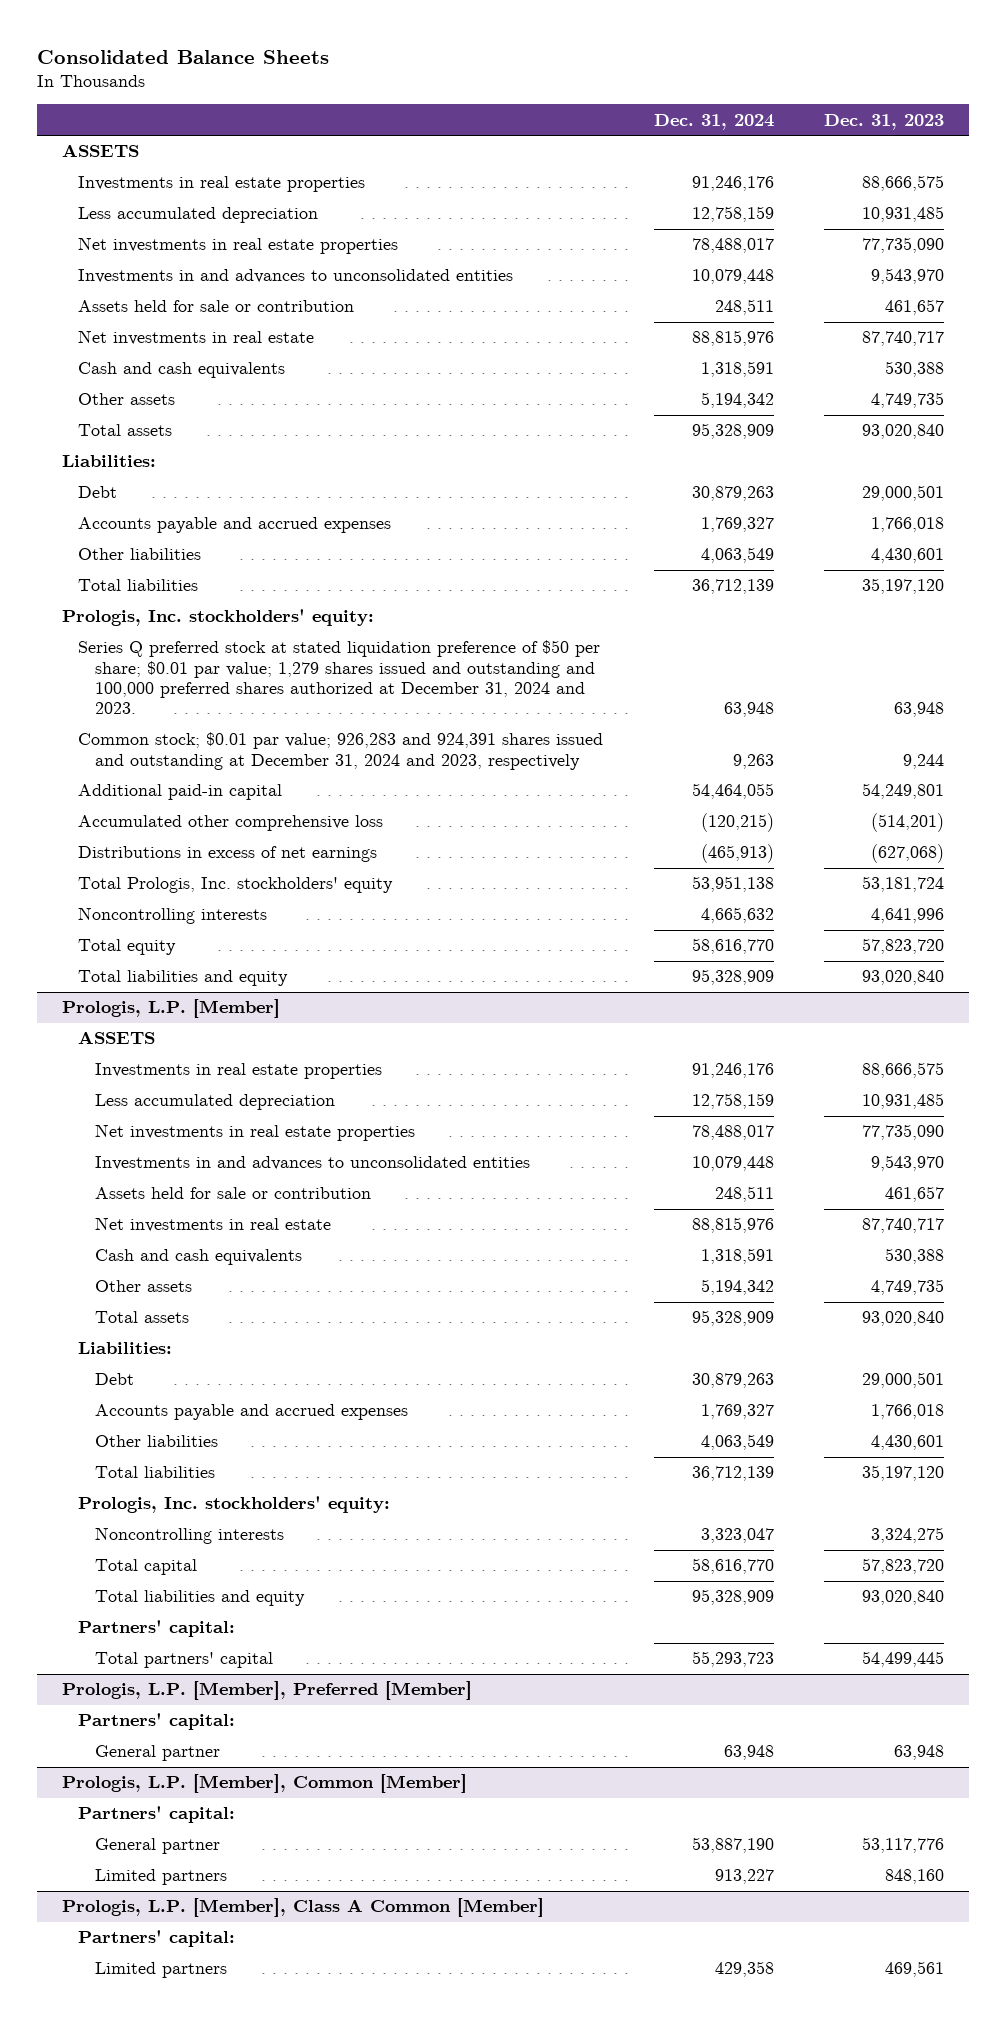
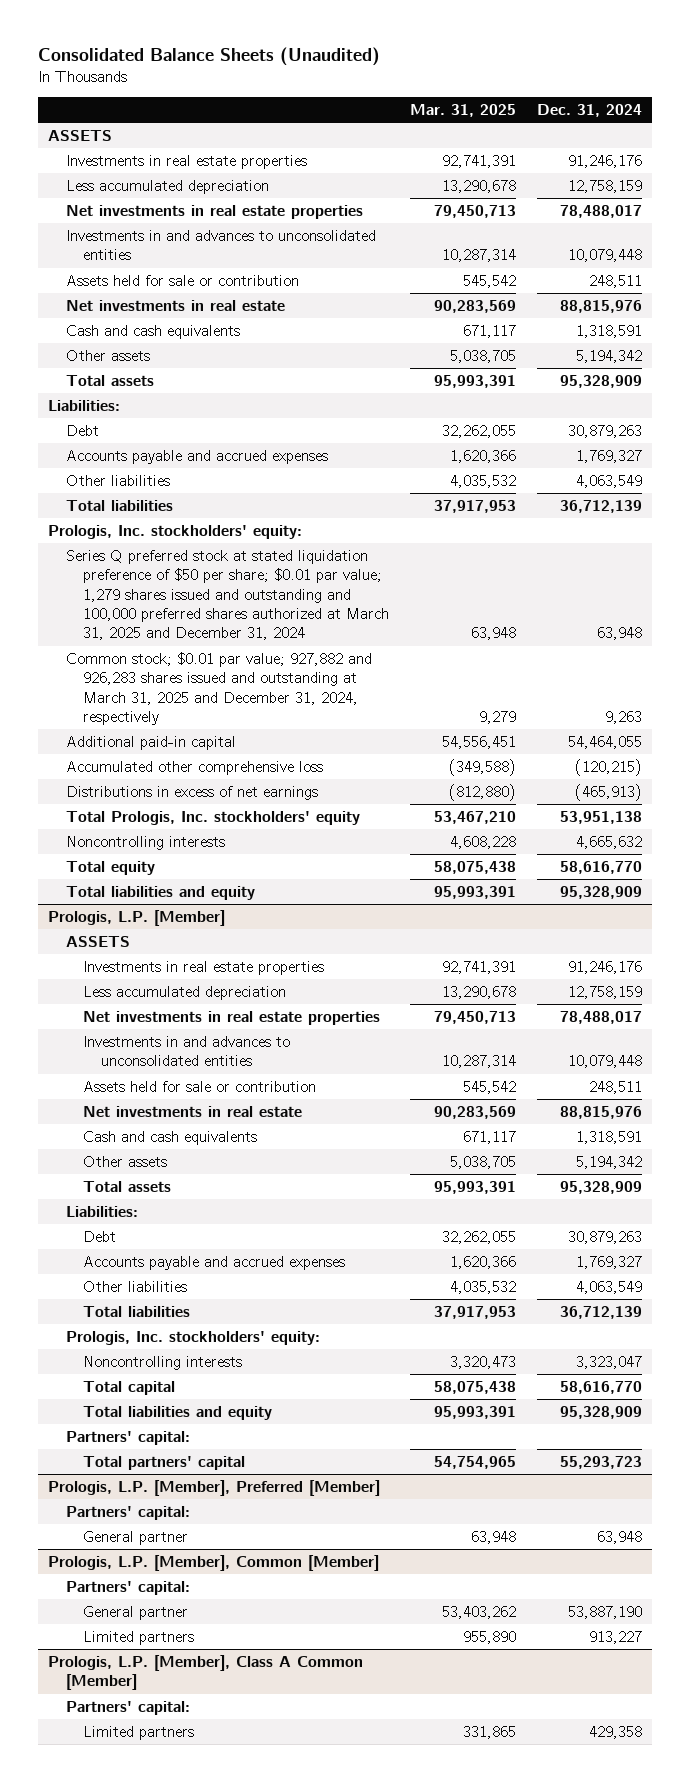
- Consolidated Balance Sheets
+ Consolidated Balance Sheets (Unaudited)
- | Dec. 31, 2024 | Dec. 31, 2023
+ | Mar. 31, 2025 | Dec. 31, 2024
- Series Q preferred stock at stated liquidation preference of $50 per share; $0.01 par value; 1,279 shares issued and outstanding and 100,000 preferred shares authorized at December 31, 2024 and 2023. | 63,948 | 63,948
- Common stock; $0.01 par value; 926,283 and 924,391 shares issued and outstanding at December 31, 2024 and 2023, respectively | 9,263 | 9,244
+ Series Q preferred stock at stated liquidation preference of $50 per share; $0.01 par value; 1,279 shares issued and outstanding and 100,000 preferred shares authorized at March 31, 2025 and December 31, 2024 | 63,948 | 63,948
+ Common stock; $0.01 par value; 927,882 and 926,283 shares issued and outstanding at March 31, 2025 and December 31, 2024, respectively | 9,279 | 9,263

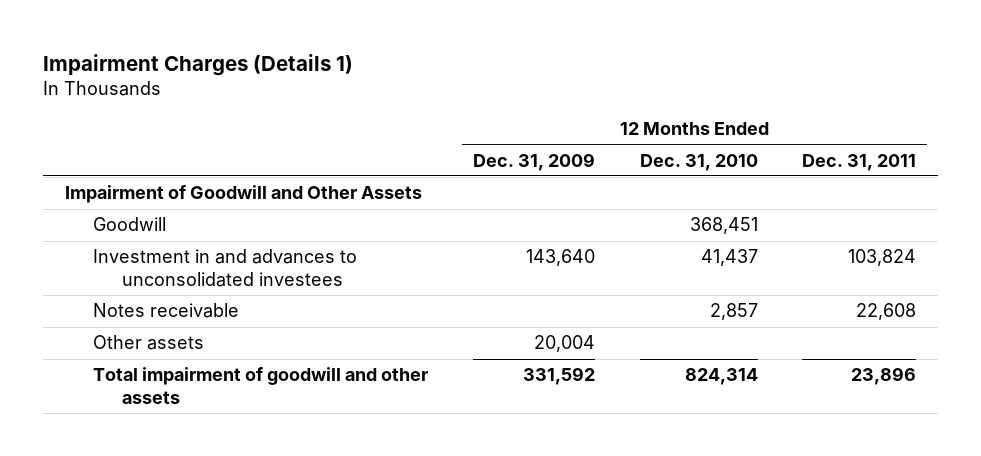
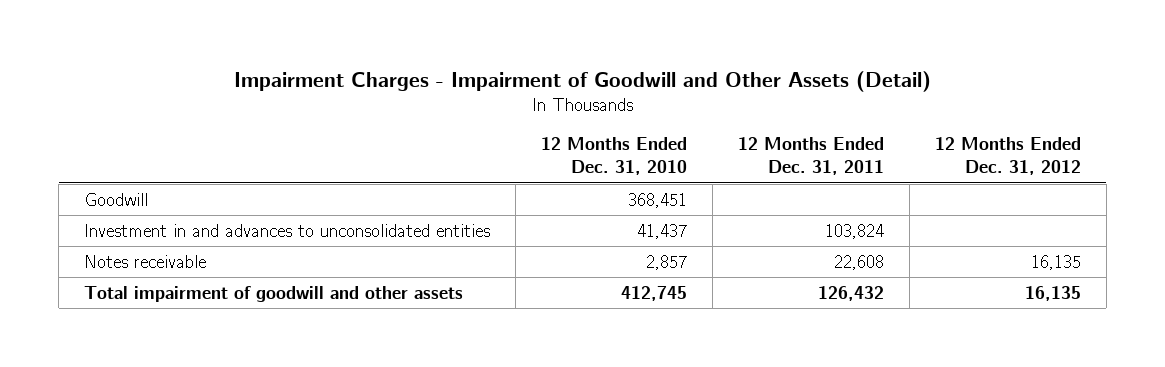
- Impairment Charges (Details 1)
+ Impairment Charges - Impairment of Goodwill and Other Assets (Detail)
- | 12 Months Ended Dec. 31, 2009 | 12 Months Ended Dec. 31, 2010 | 12 Months Ended Dec. 31, 2011
+ | 12 Months Ended Dec. 31, 2010 | 12 Months Ended Dec. 31, 2011 | 12 Months Ended Dec. 31, 2012
- Impairment of Goodwill and Other Assets
- Investment in and advances to unconsolidated investees | 143,640 | 41,437 | 103,824
+ Investment in and advances to unconsolidated entities | 41,437 | 103,824 |
- Other assets | 20,004 | |
- Total impairment of goodwill and other assets | 331,592 | 824,314 | 23,896
+ Total impairment of goodwill and other assets | 412,745 | 126,432 | 16,135

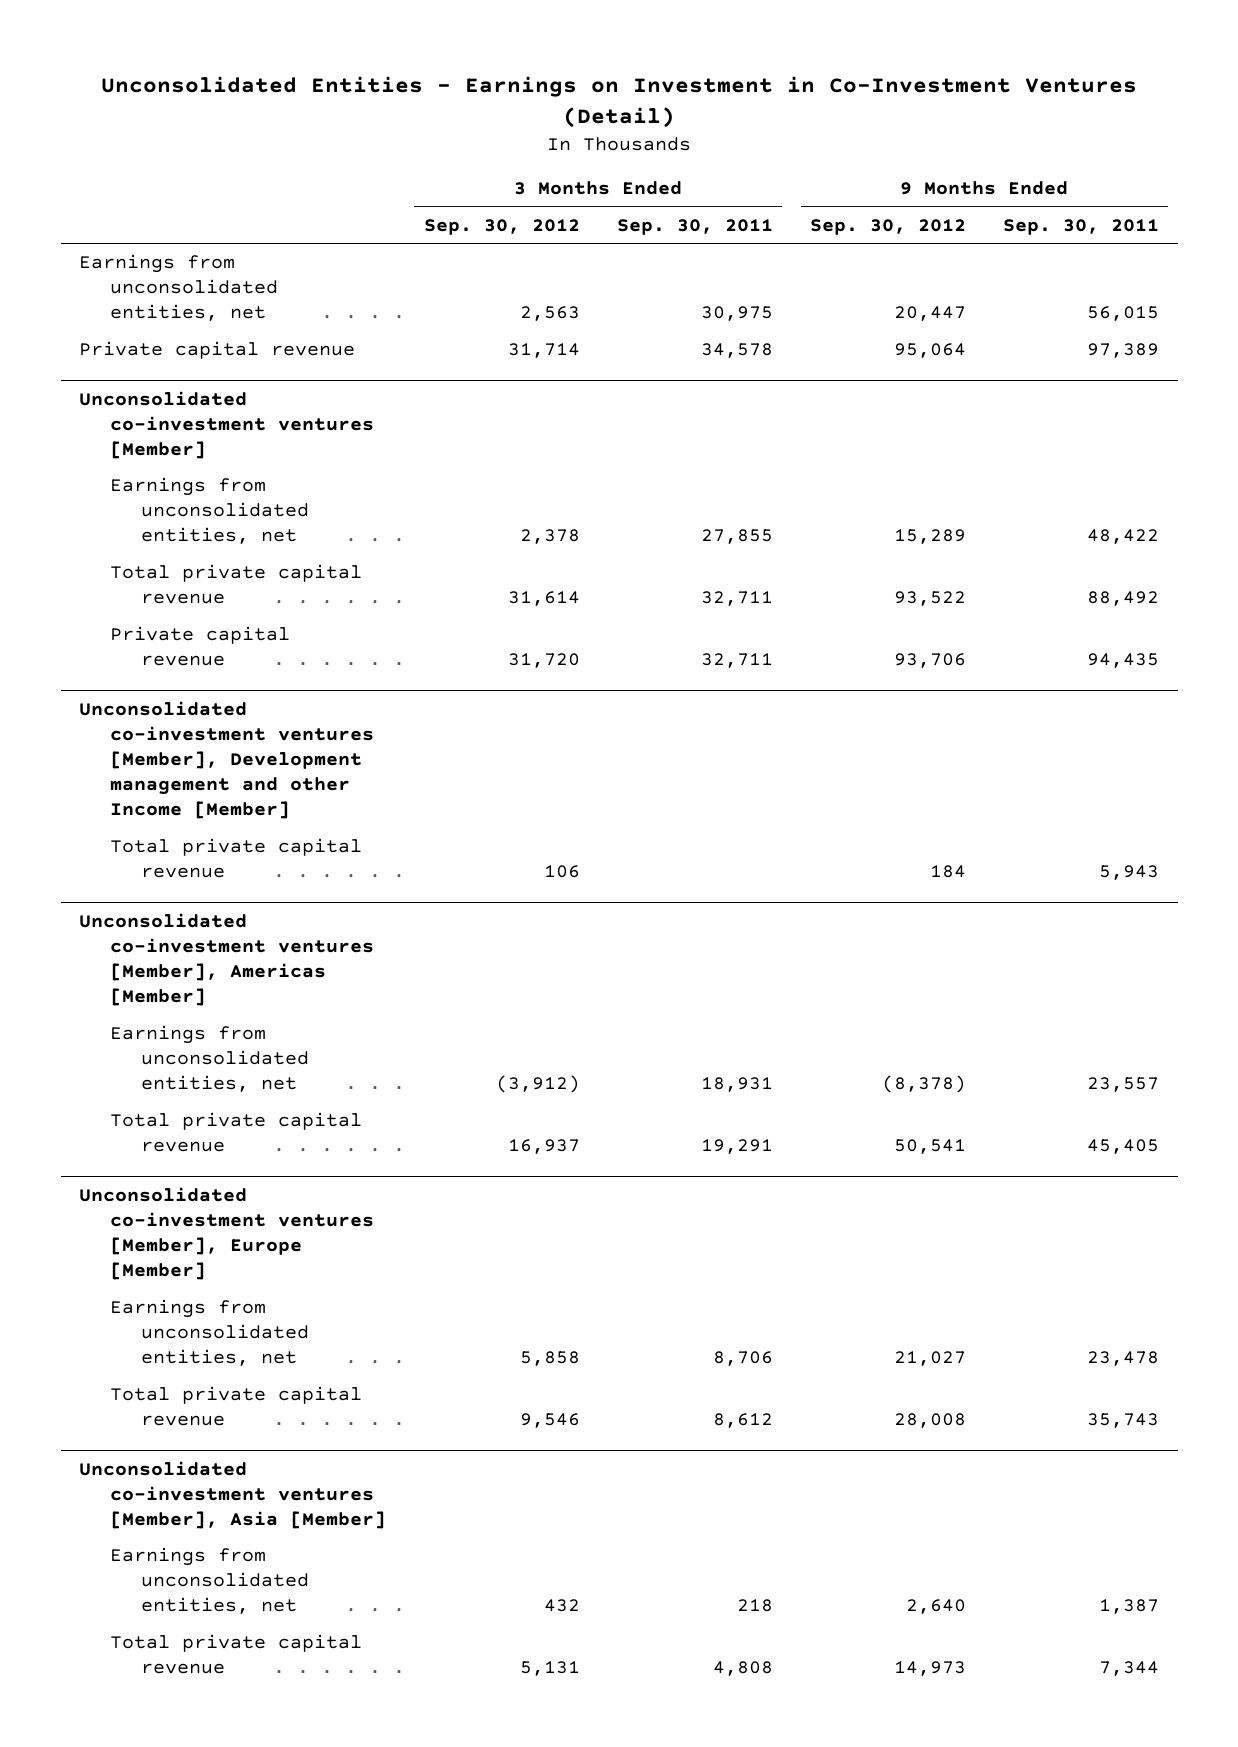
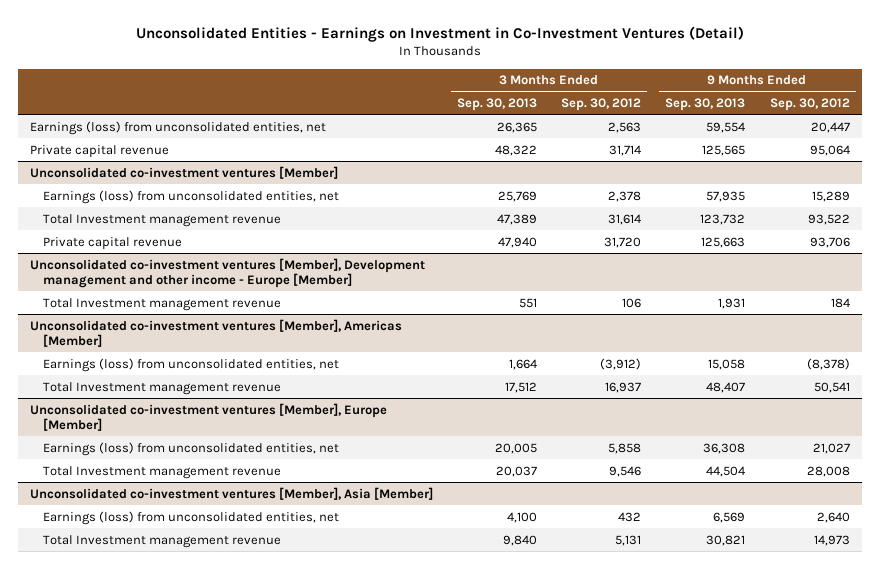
- | 3 Months Ended Sep. 30, 2012 | 3 Months Ended Sep. 30, 2011 | 9 Months Ended Sep. 30, 2012 | 9 Months Ended Sep. 30, 2011
+ | 3 Months Ended Sep. 30, 2013 | 3 Months Ended Sep. 30, 2012 | 9 Months Ended Sep. 30, 2013 | 9 Months Ended Sep. 30, 2012
- Earnings from unconsolidated entities, net | 2,563 | 30,975 | 20,447 | 56,015
+ Earnings (loss) from unconsolidated entities, net | 26,365 | 2,563 | 59,554 | 20,447
@ Unconsolidated co-investment ventures [Member]
- Earnings from unconsolidated entities, net | 2,378 | 27,855 | 15,289 | 48,422
- Total private capital revenue | 31,614 | 32,711 | 93,522 | 88,492
+ Earnings (loss) from unconsolidated entities, net | 25,769 | 2,378 | 57,935 | 15,289
+ Total Investment management revenue | 47,389 | 31,614 | 123,732 | 93,522
- Unconsolidated co-investment ventures [Member], Development management and other Income [Member]
- Total private capital revenue | 106 | | 184 | 5,943
+ Unconsolidated co-investment ventures [Member], Development management and other income - Europe [Member]
+ Total Investment management revenue | 551 | 106 | 1,931 | 184
@ Unconsolidated co-investment ventures [Member], Americas [Member]
- Earnings from unconsolidated entities, net | (3,912) | 18,931 | (8,378) | 23,557
- Total private capital revenue | 16,937 | 19,291 | 50,541 | 45,405
+ Earnings (loss) from unconsolidated entities, net | 1,664 | (3,912) | 15,058 | (8,378)
+ Total Investment management revenue | 17,512 | 16,937 | 48,407 | 50,541
@ Unconsolidated co-investment ventures [Member], Europe [Member]
- Earnings from unconsolidated entities, net | 5,858 | 8,706 | 21,027 | 23,478
- Total private capital revenue | 9,546 | 8,612 | 28,008 | 35,743
+ Earnings (loss) from unconsolidated entities, net | 20,005 | 5,858 | 36,308 | 21,027
+ Total Investment management revenue | 20,037 | 9,546 | 44,504 | 28,008
@ Unconsolidated co-investment ventures [Member], Asia [Member]
- Earnings from unconsolidated entities, net | 432 | 218 | 2,640 | 1,387
- Total private capital revenue | 5,131 | 4,808 | 14,973 | 7,344
+ Earnings (loss) from unconsolidated entities, net | 4,100 | 432 | 6,569 | 2,640
+ Total Investment management revenue | 9,840 | 5,131 | 30,821 | 14,973

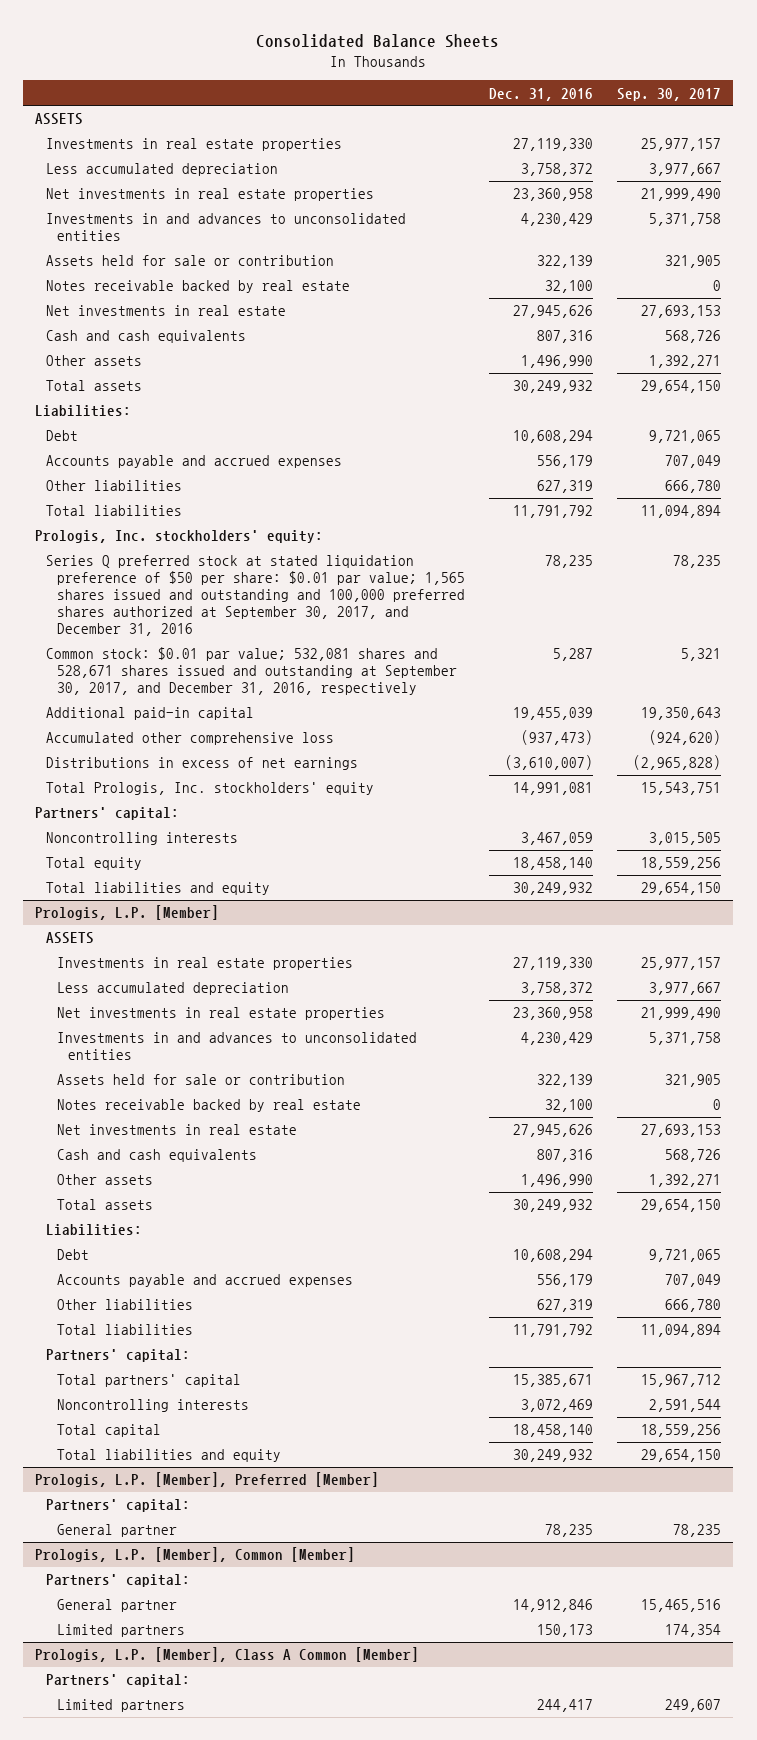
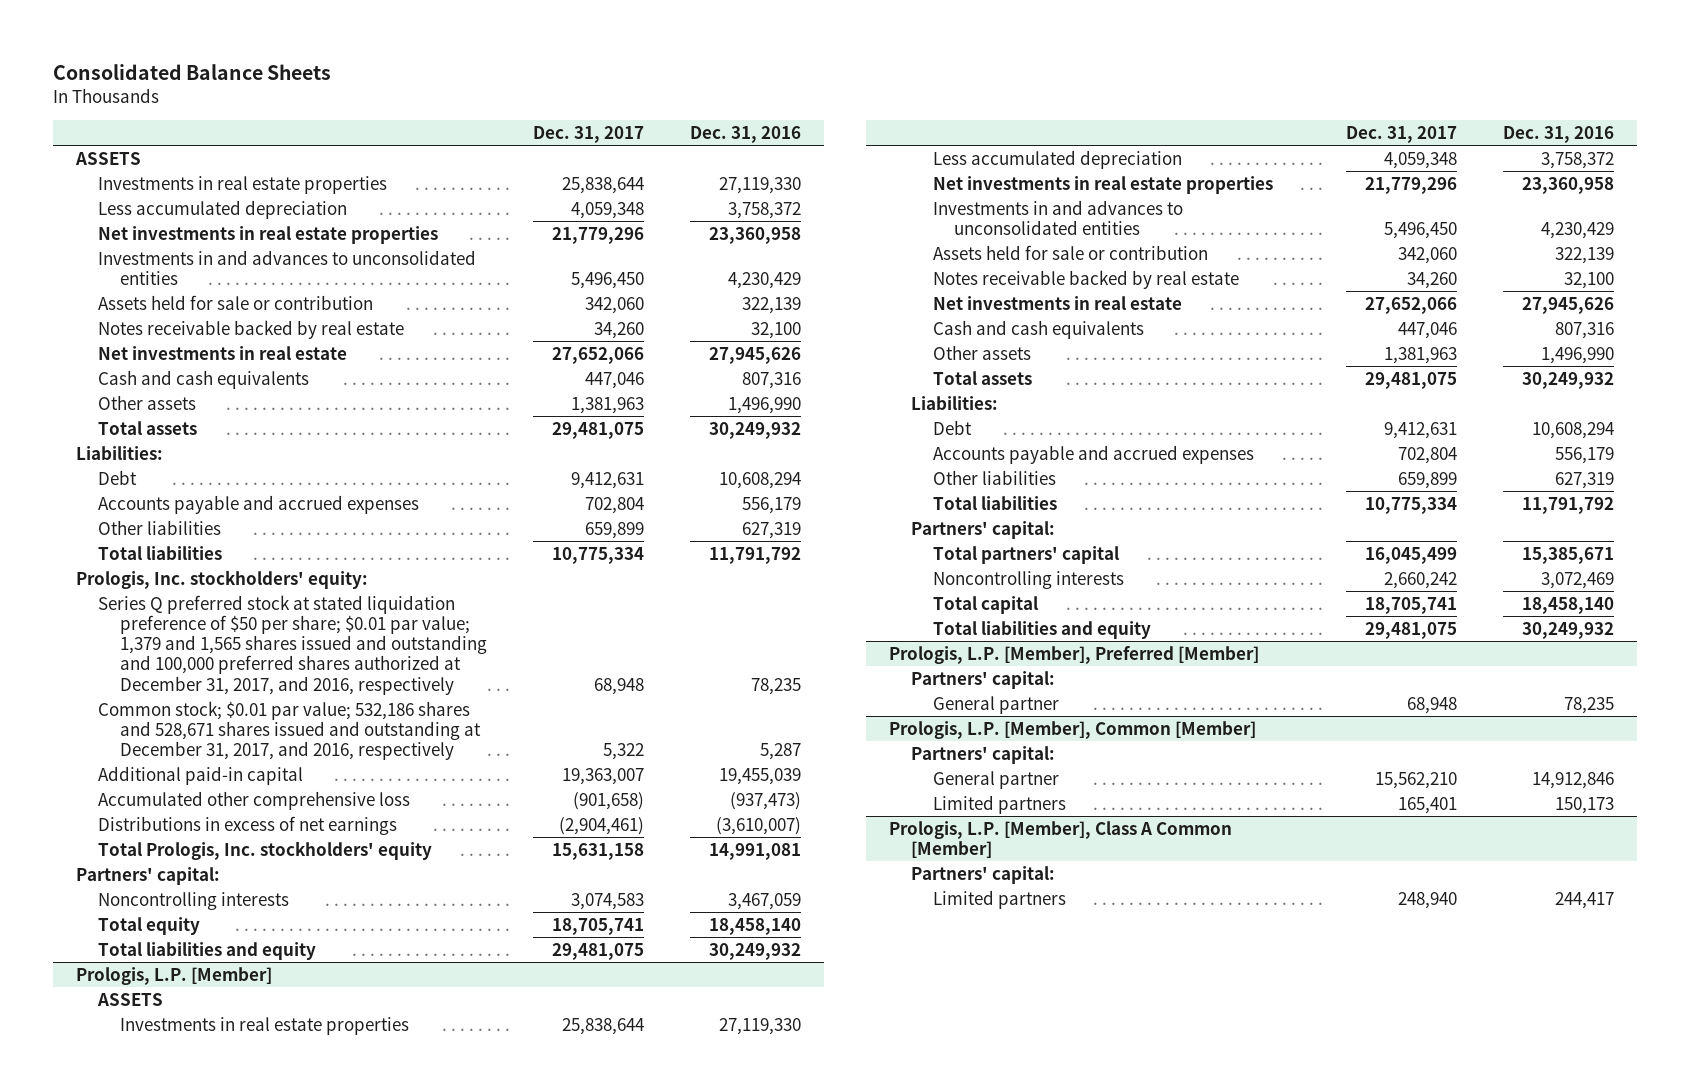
- | Dec. 31, 2016 | Sep. 30, 2017
+ | Dec. 31, 2017 | Dec. 31, 2016
- Series Q preferred stock at stated liquidation preference of $50 per share: $0.01 par value; 1,565 shares issued and outstanding and 100,000 preferred shares authorized at September 30, 2017, and December 31, 2016 | 78,235 | 78,235
- Common stock: $0.01 par value; 532,081 shares and 528,671 shares issued and outstanding at September 30, 2017, and December 31, 2016, respectively | 5,287 | 5,321
+ Series Q preferred stock at stated liquidation preference of $50 per share; $0.01 par value; 1,379 and 1,565 shares issued and outstanding and 100,000 preferred shares authorized at December 31, 2017, and 2016, respectively | 68,948 | 78,235
+ Common stock; $0.01 par value; 532,186 shares and 528,671 shares issued and outstanding at December 31, 2017, and 2016, respectively | 5,322 | 5,287

